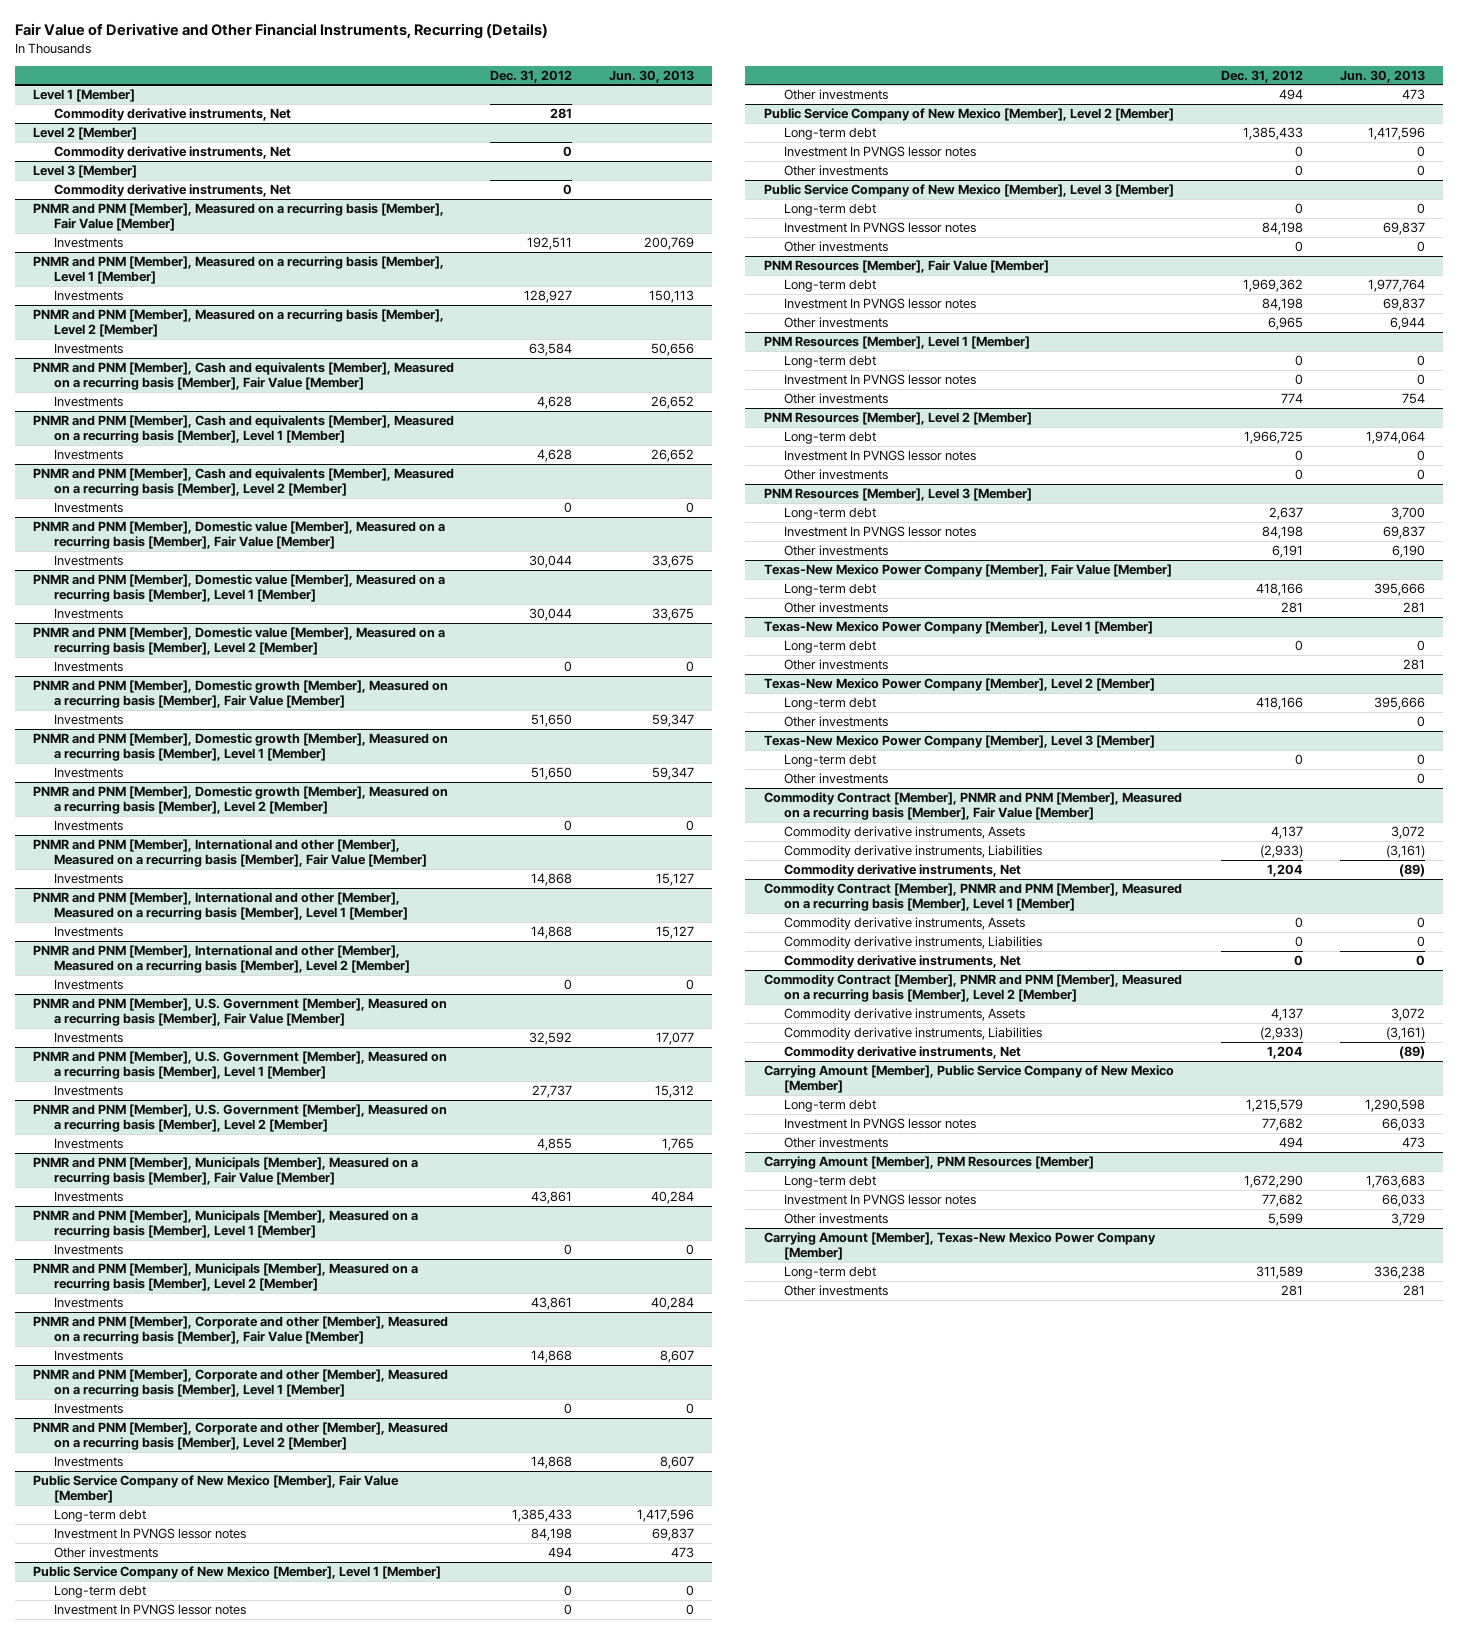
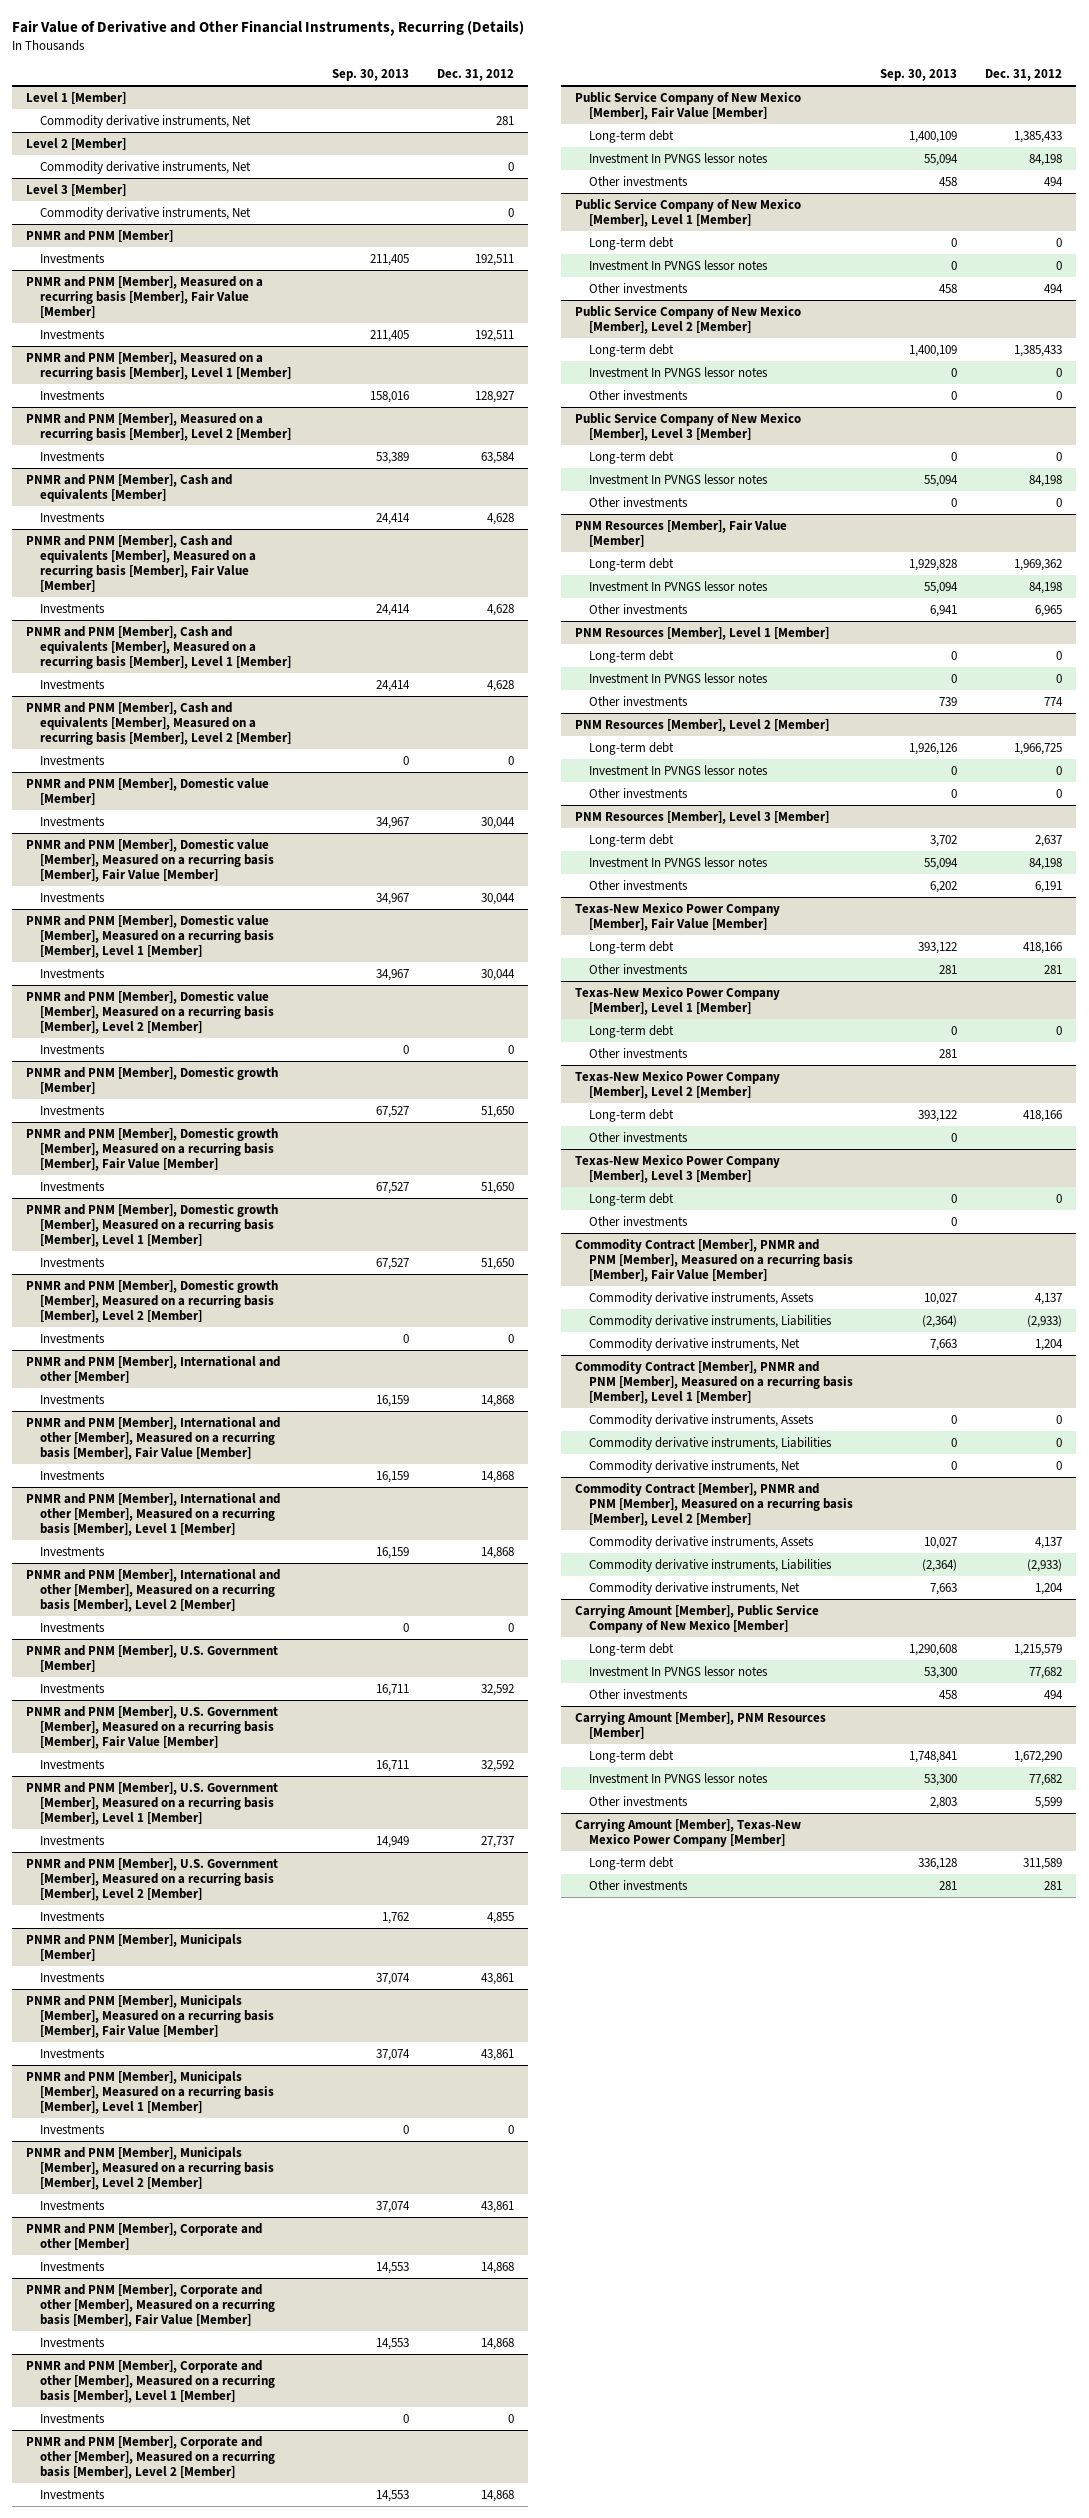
- | Dec. 31, 2012 | Jun. 30, 2013
+ | Sep. 30, 2013 | Dec. 31, 2012
+ PNMR and PNM [Member]
+ Investments | 211,405 | 192,511
+ PNMR and PNM [Member], Cash and equivalents [Member]
+ Investments | 24,414 | 4,628
+ PNMR and PNM [Member], Domestic value [Member]
+ Investments | 34,967 | 30,044
+ PNMR and PNM [Member], Domestic growth [Member]
+ Investments | 67,527 | 51,650
+ PNMR and PNM [Member], International and other [Member]
+ Investments | 16,159 | 14,868
+ PNMR and PNM [Member], U.S. Government [Member]
+ Investments | 16,711 | 32,592
+ PNMR and PNM [Member], Municipals [Member]
+ Investments | 37,074 | 43,861
+ PNMR and PNM [Member], Corporate and other [Member]
+ Investments | 14,553 | 14,868

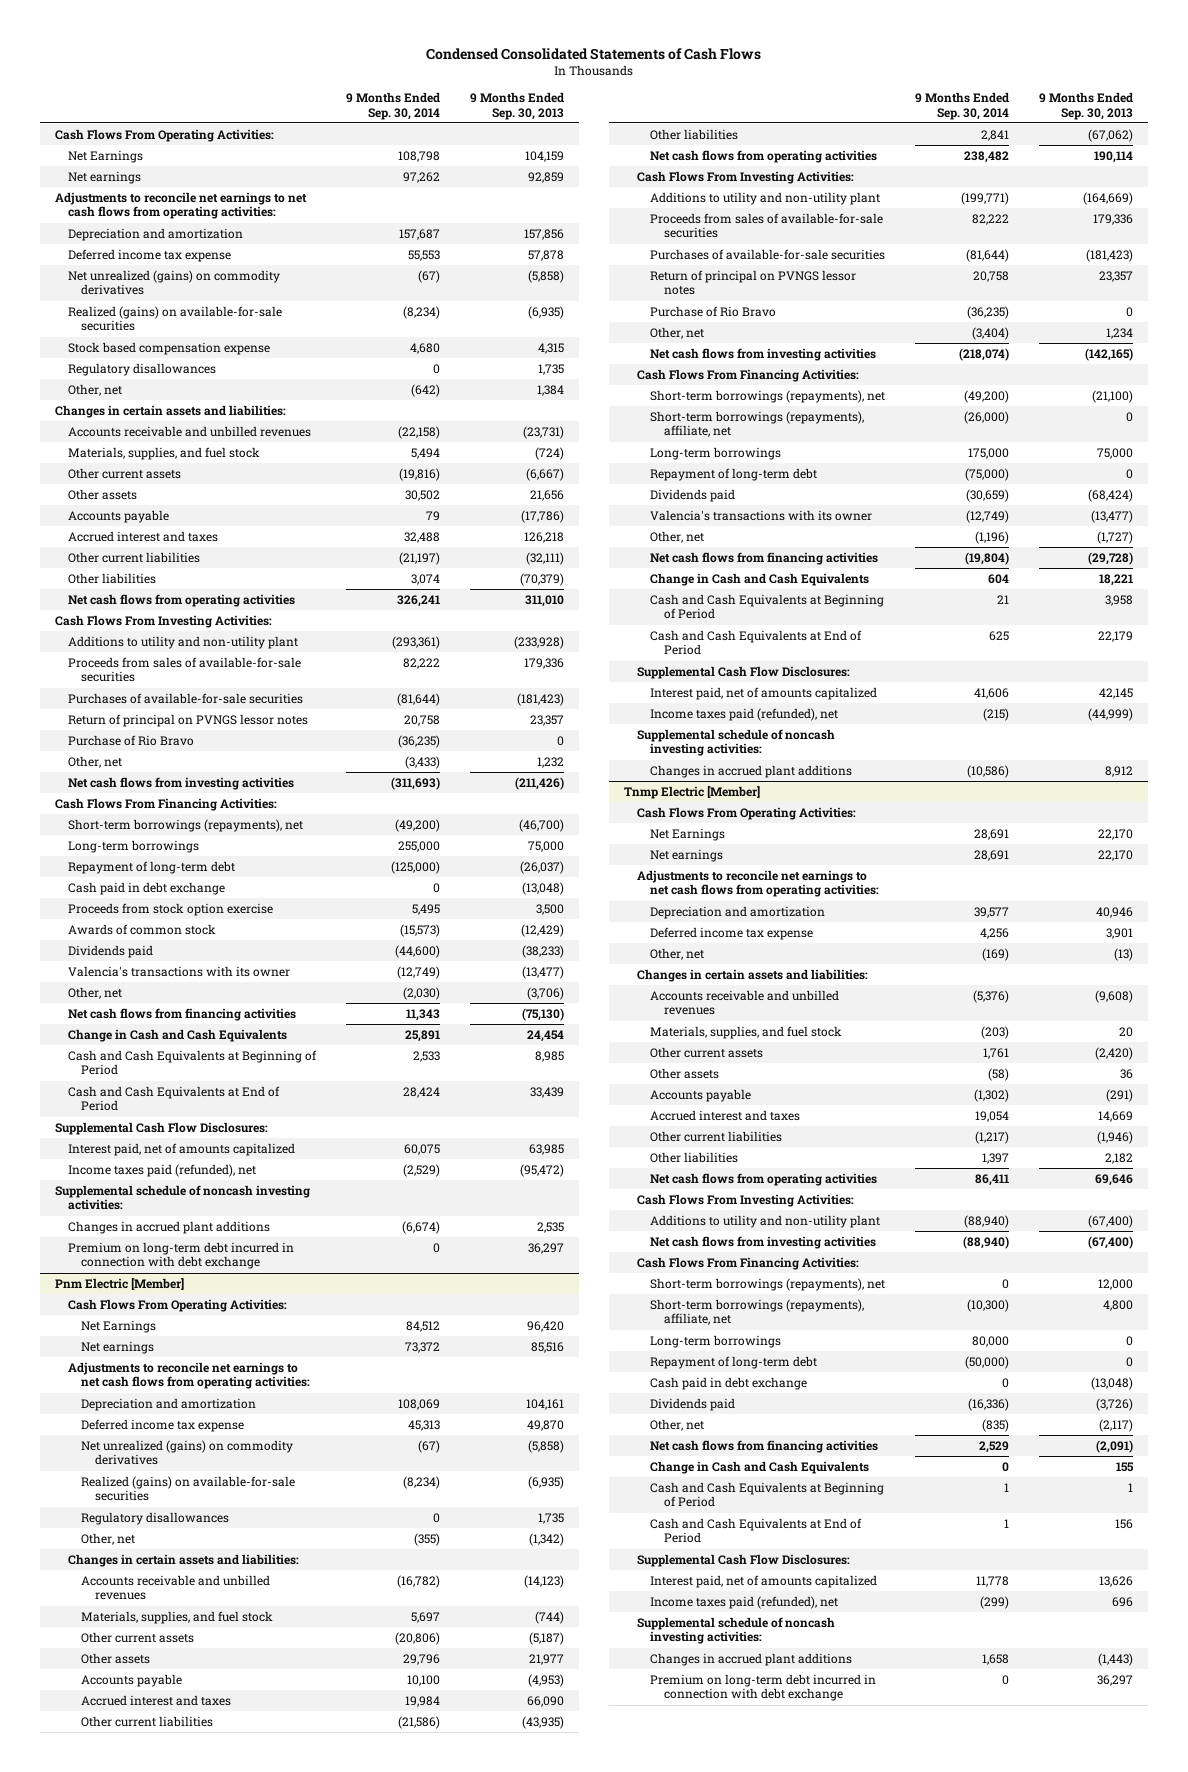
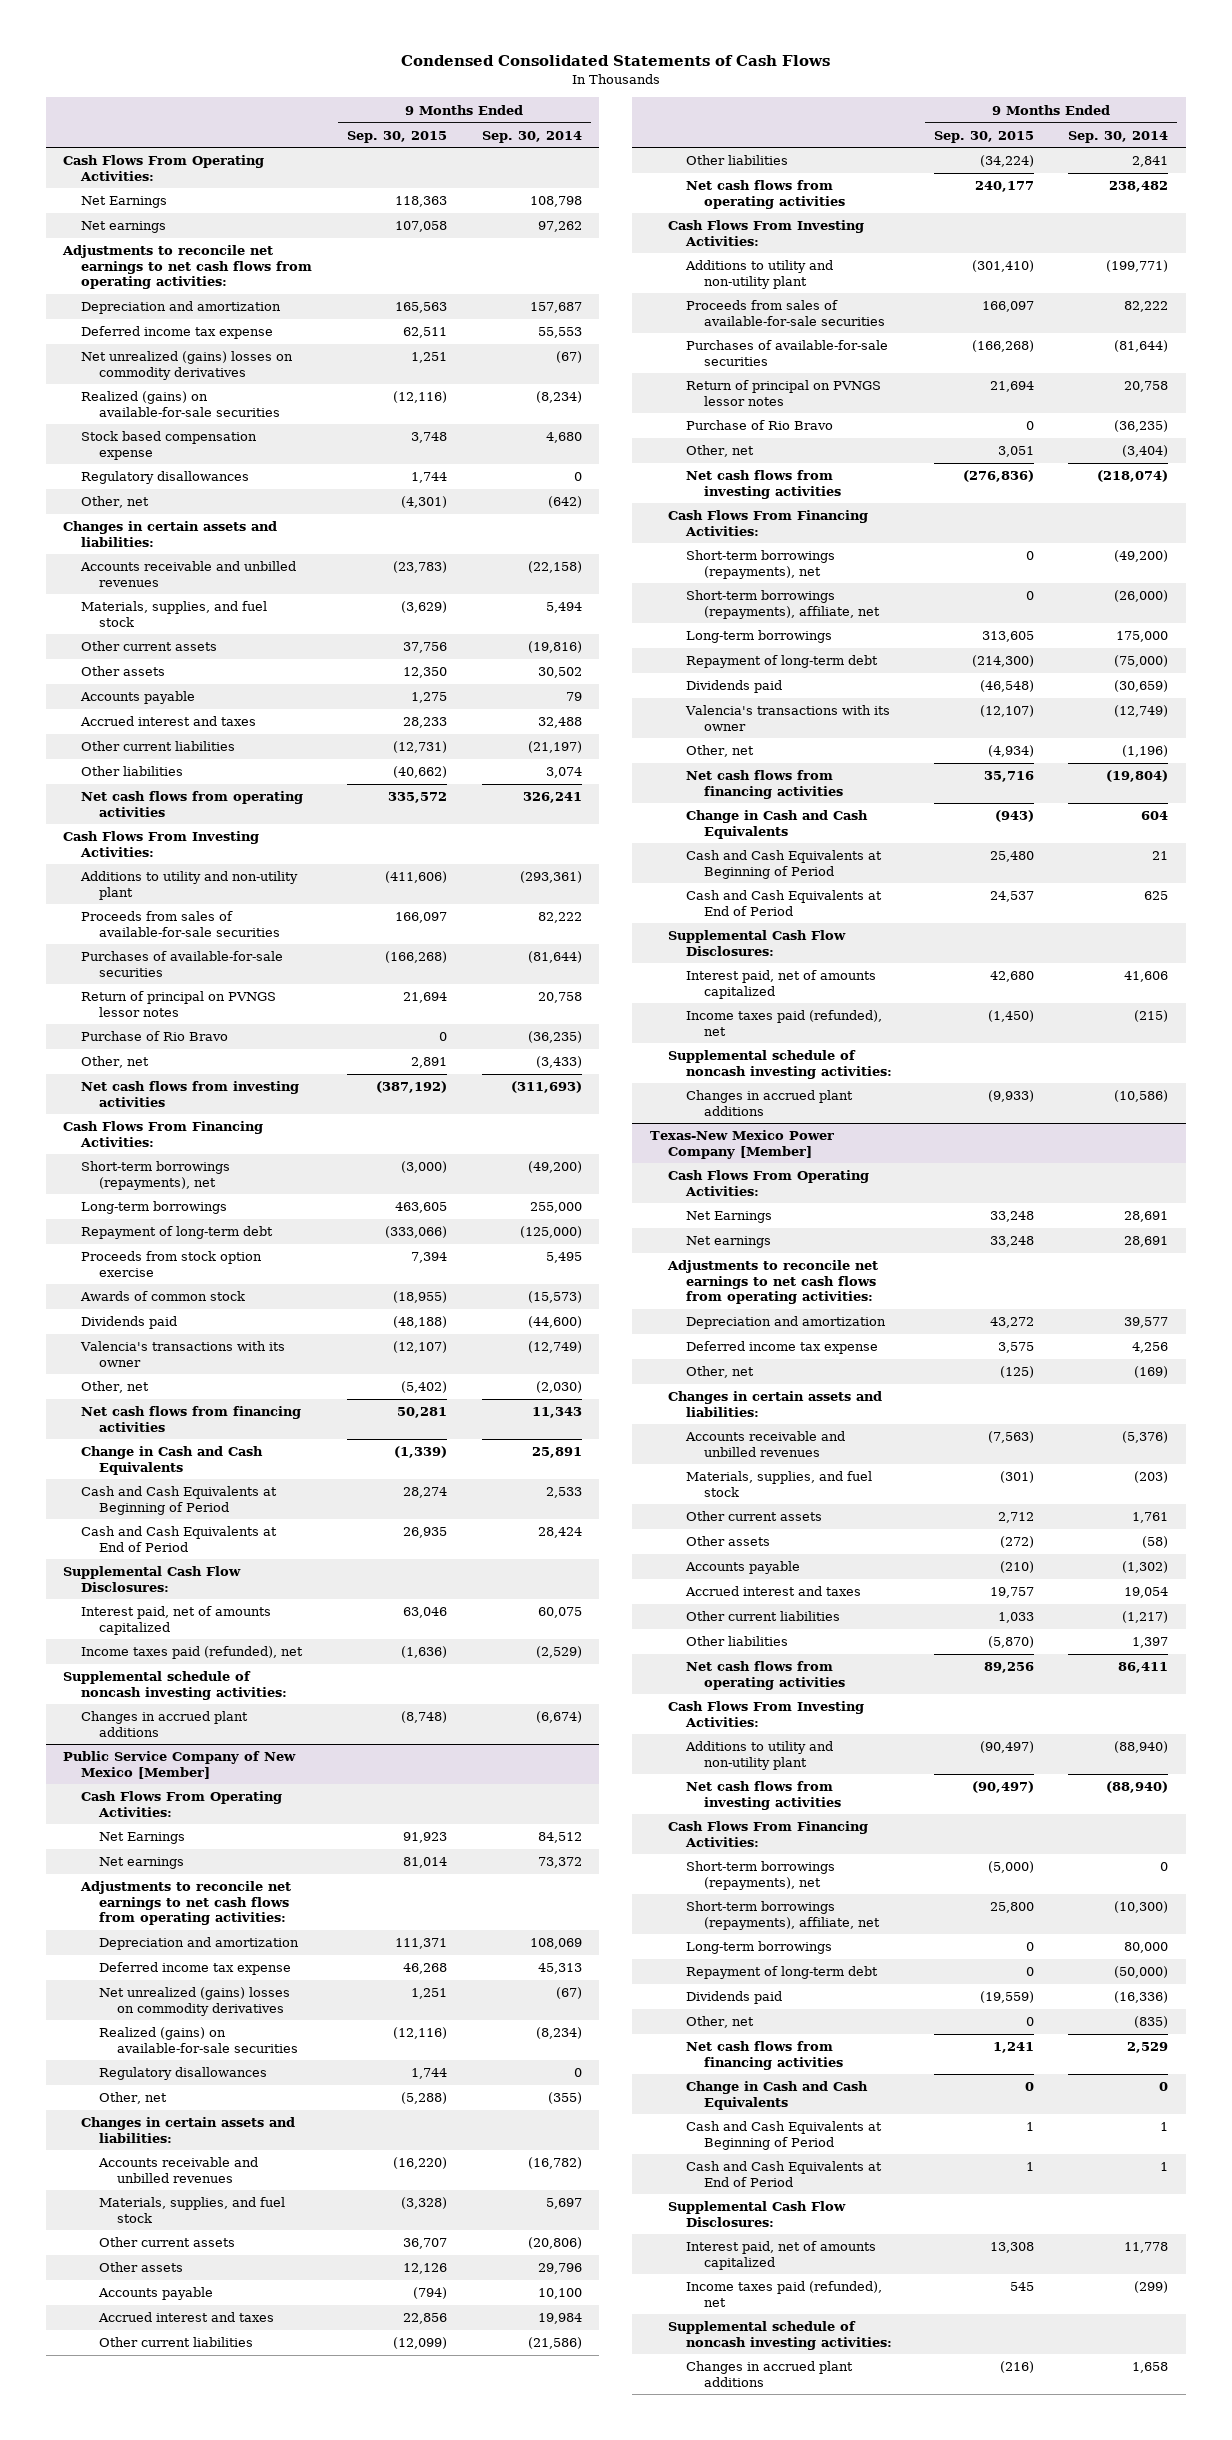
- | 9 Months Ended Sep. 30, 2014 | 9 Months Ended Sep. 30, 2013
+ | 9 Months Ended Sep. 30, 2015 | 9 Months Ended Sep. 30, 2014
- Net unrealized (gains) on commodity derivatives | (67) | (5,858)
+ Net unrealized (gains) losses on commodity derivatives | 1,251 | (67)
- Cash paid in debt exchange | 0 | (13,048)
- Premium on long-term debt incurred in connection with debt exchange | 0 | 36,297
- Pnm Electric [Member]
+ Public Service Company of New Mexico [Member]
- Net unrealized (gains) on commodity derivatives | (67) | (5,858)
+ Net unrealized (gains) losses on commodity derivatives | 1,251 | (67)
- Tnmp Electric [Member]
+ Texas-New Mexico Power Company [Member]
- Cash paid in debt exchange | 0 | (13,048)
- Premium on long-term debt incurred in connection with debt exchange | 0 | 36,297

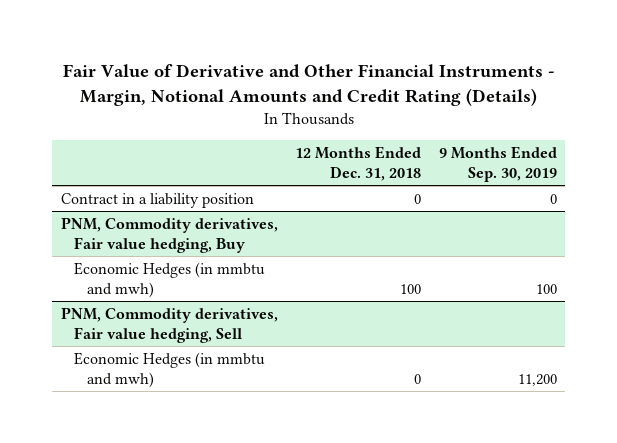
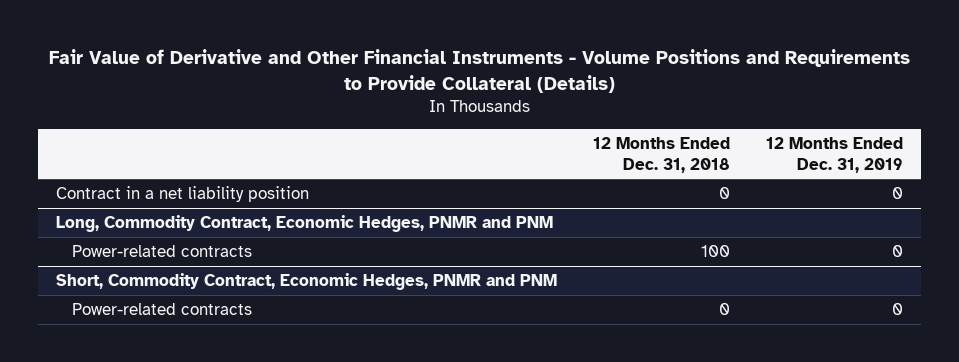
- Fair Value of Derivative and Other Financial Instruments - Margin, Notional Amounts and Credit Rating (Details)
+ Fair Value of Derivative and Other Financial Instruments - Volume Positions and Requirements to Provide Collateral (Details)
- | 12 Months Ended Dec. 31, 2018 | 9 Months Ended Sep. 30, 2019
+ | 12 Months Ended Dec. 31, 2018 | 12 Months Ended Dec. 31, 2019
- Contract in a liability position | 0 | 0
- PNM, Commodity derivatives, Fair value hedging, Buy
- Economic Hedges (in mmbtu and mwh) | 100 | 100
- PNM, Commodity derivatives, Fair value hedging, Sell
- Economic Hedges (in mmbtu and mwh) | 0 | 11,200
+ Contract in a net liability position | 0 | 0
+ Long, Commodity Contract, Economic Hedges, PNMR and PNM
+ Power-related contracts | 100 | 0
+ Short, Commodity Contract, Economic Hedges, PNMR and PNM
+ Power-related contracts | 0 | 0

